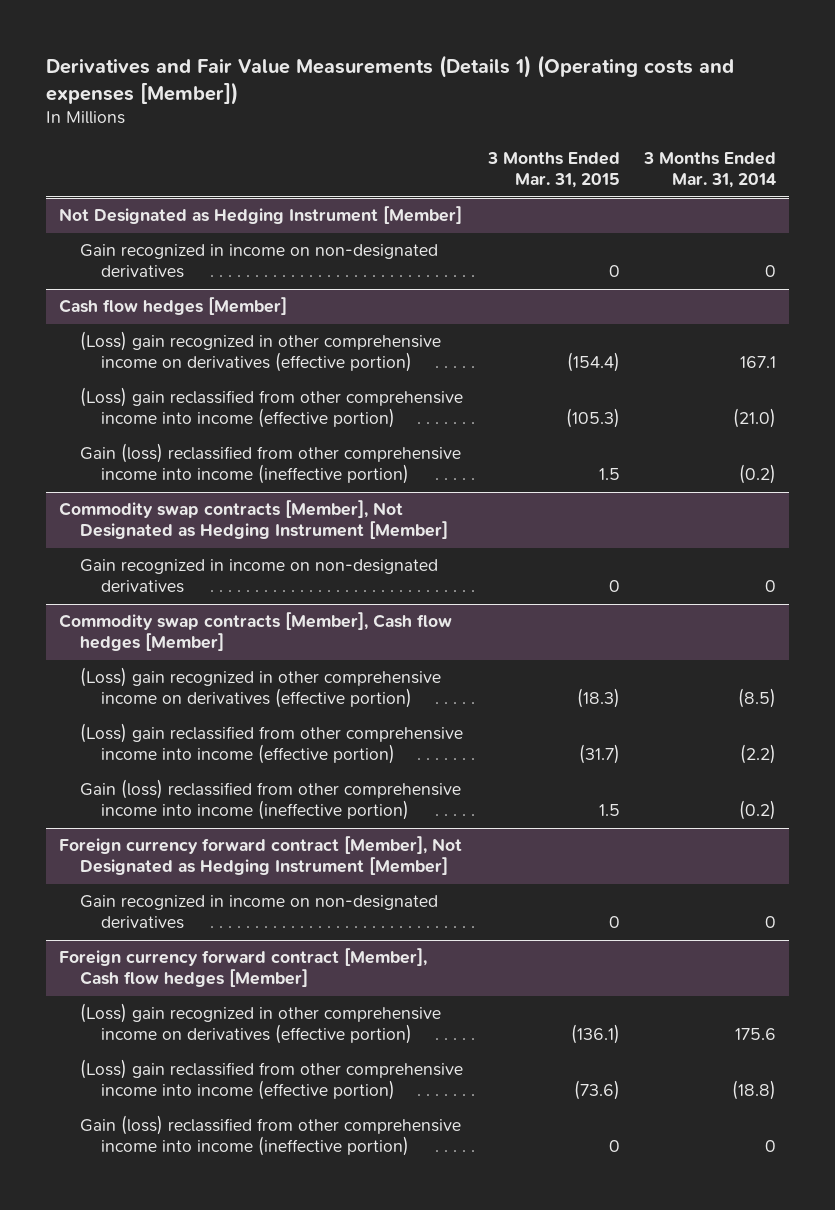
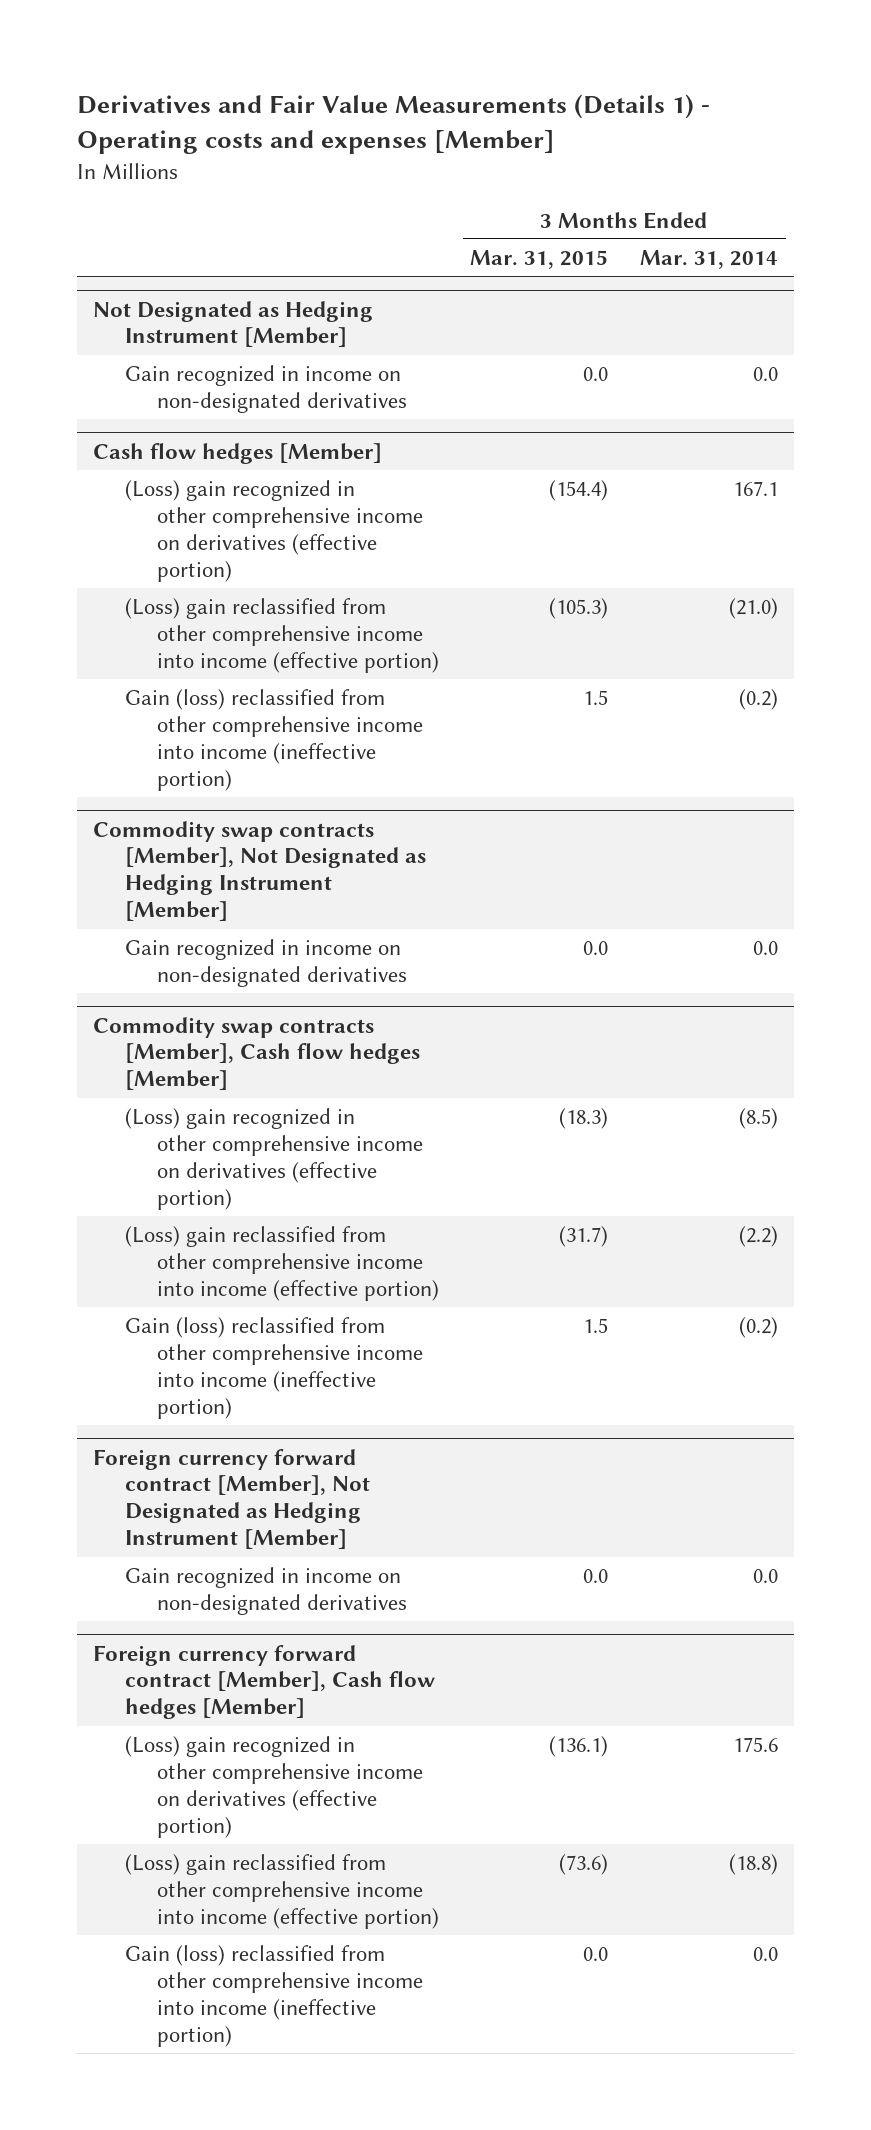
- Derivatives and Fair Value Measurements (Details 1) (Operating costs and expenses [Member])
+ Derivatives and Fair Value Measurements (Details 1) - Operating costs and expenses [Member]
@ Not Designated as Hedging Instrument [Member]
- Gain recognized in income on non-designated derivatives | 0 | 0
+ Gain recognized in income on non-designated derivatives | 0.0 | 0.0
@ Commodity swap contracts [Member], Not Designated as Hedging Instrument [Member]
- Gain recognized in income on non-designated derivatives | 0 | 0
+ Gain recognized in income on non-designated derivatives | 0.0 | 0.0
@ Foreign currency forward contract [Member], Not Designated as Hedging Instrument [Member]
- Gain recognized in income on non-designated derivatives | 0 | 0
+ Gain recognized in income on non-designated derivatives | 0.0 | 0.0
@ Foreign currency forward contract [Member], Cash flow hedges [Member]
- Gain (loss) reclassified from other comprehensive income into income (ineffective portion) | 0 | 0
+ Gain (loss) reclassified from other comprehensive income into income (ineffective portion) | 0.0 | 0.0

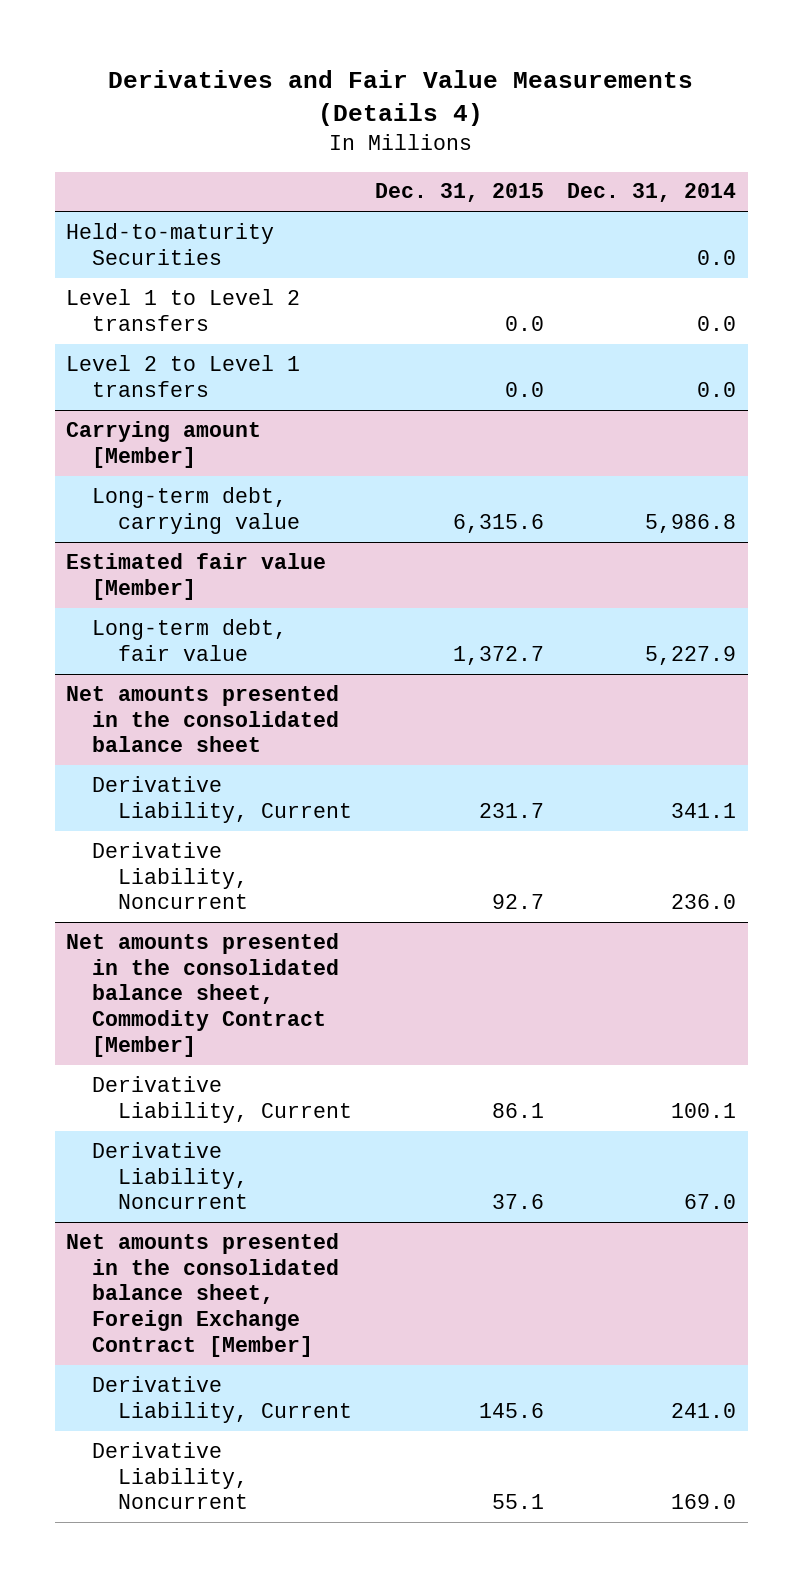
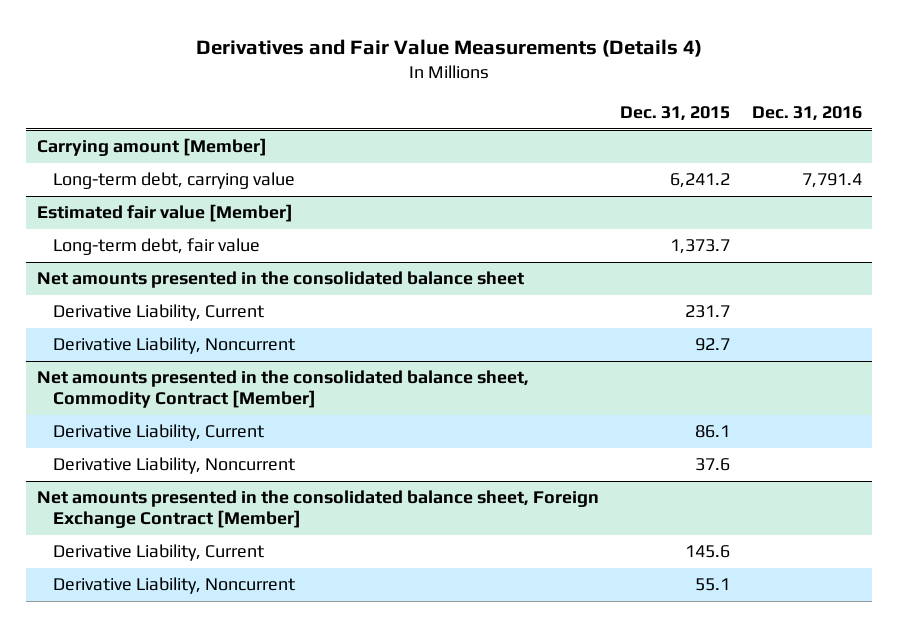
- | Dec. 31, 2015 | Dec. 31, 2014
+ | Dec. 31, 2015 | Dec. 31, 2016
- Held-to-maturity Securities | | 0.0
- Level 1 to Level 2 transfers | 0.0 | 0.0
- Level 2 to Level 1 transfers | 0.0 | 0.0
@ Carrying amount [Member]
- Long-term debt, carrying value | 6,315.6 | 5,986.8
+ Long-term debt, carrying value | 6,241.2 | 7,791.4
@ Estimated fair value [Member]
- Long-term debt, fair value | 1,372.7 | 5,227.9
+ Long-term debt, fair value | 1,373.7 |

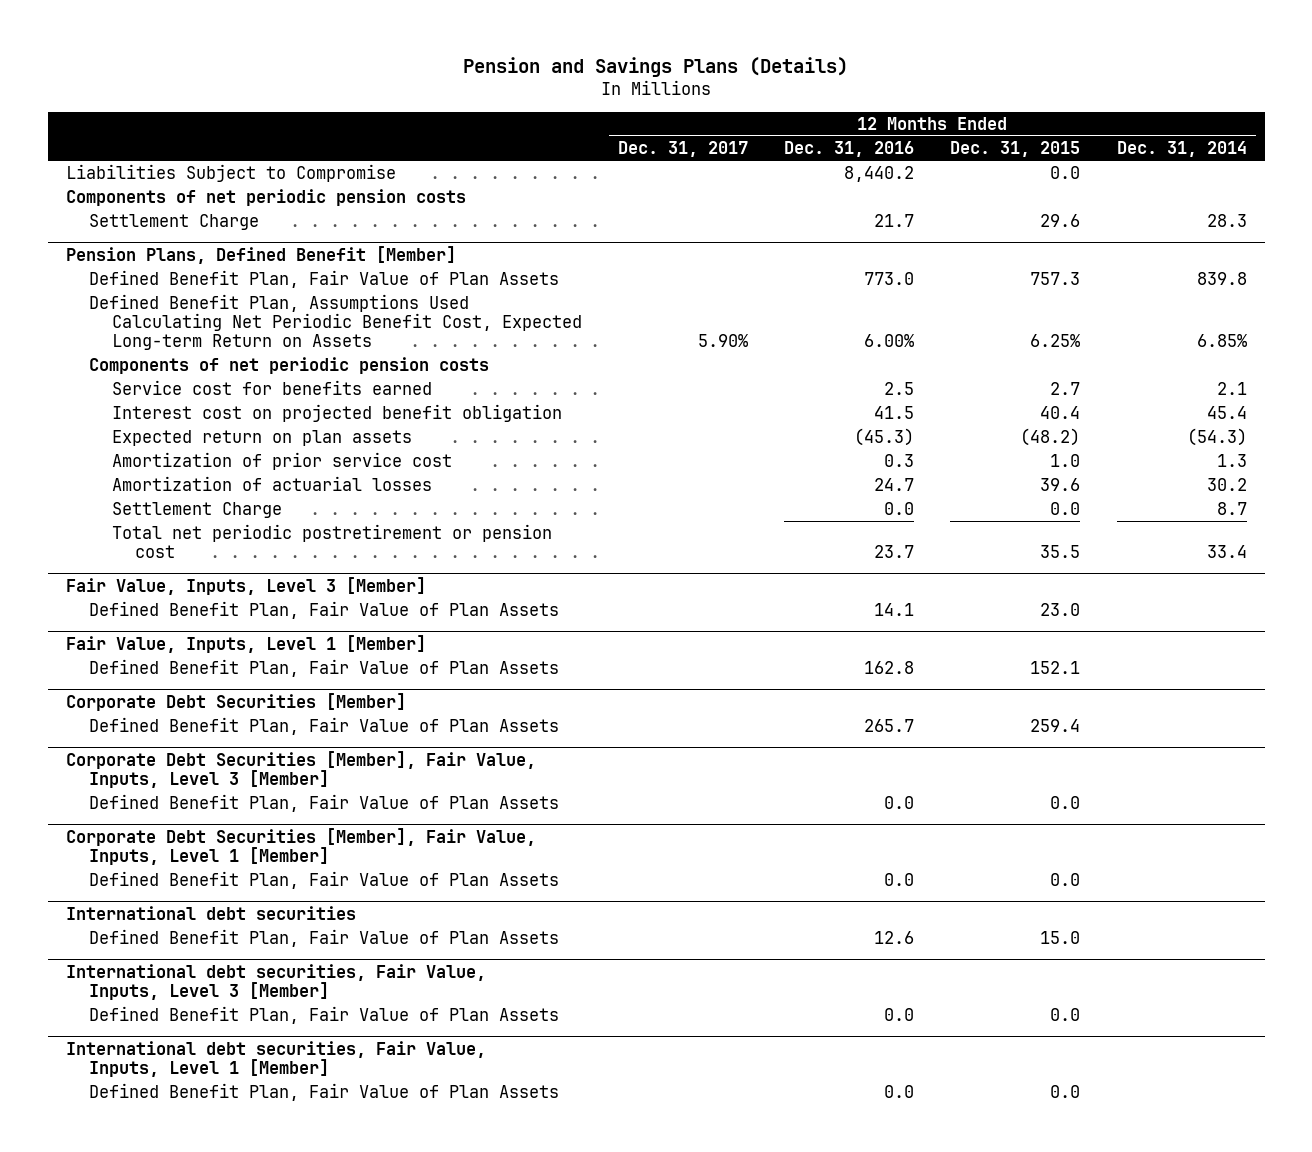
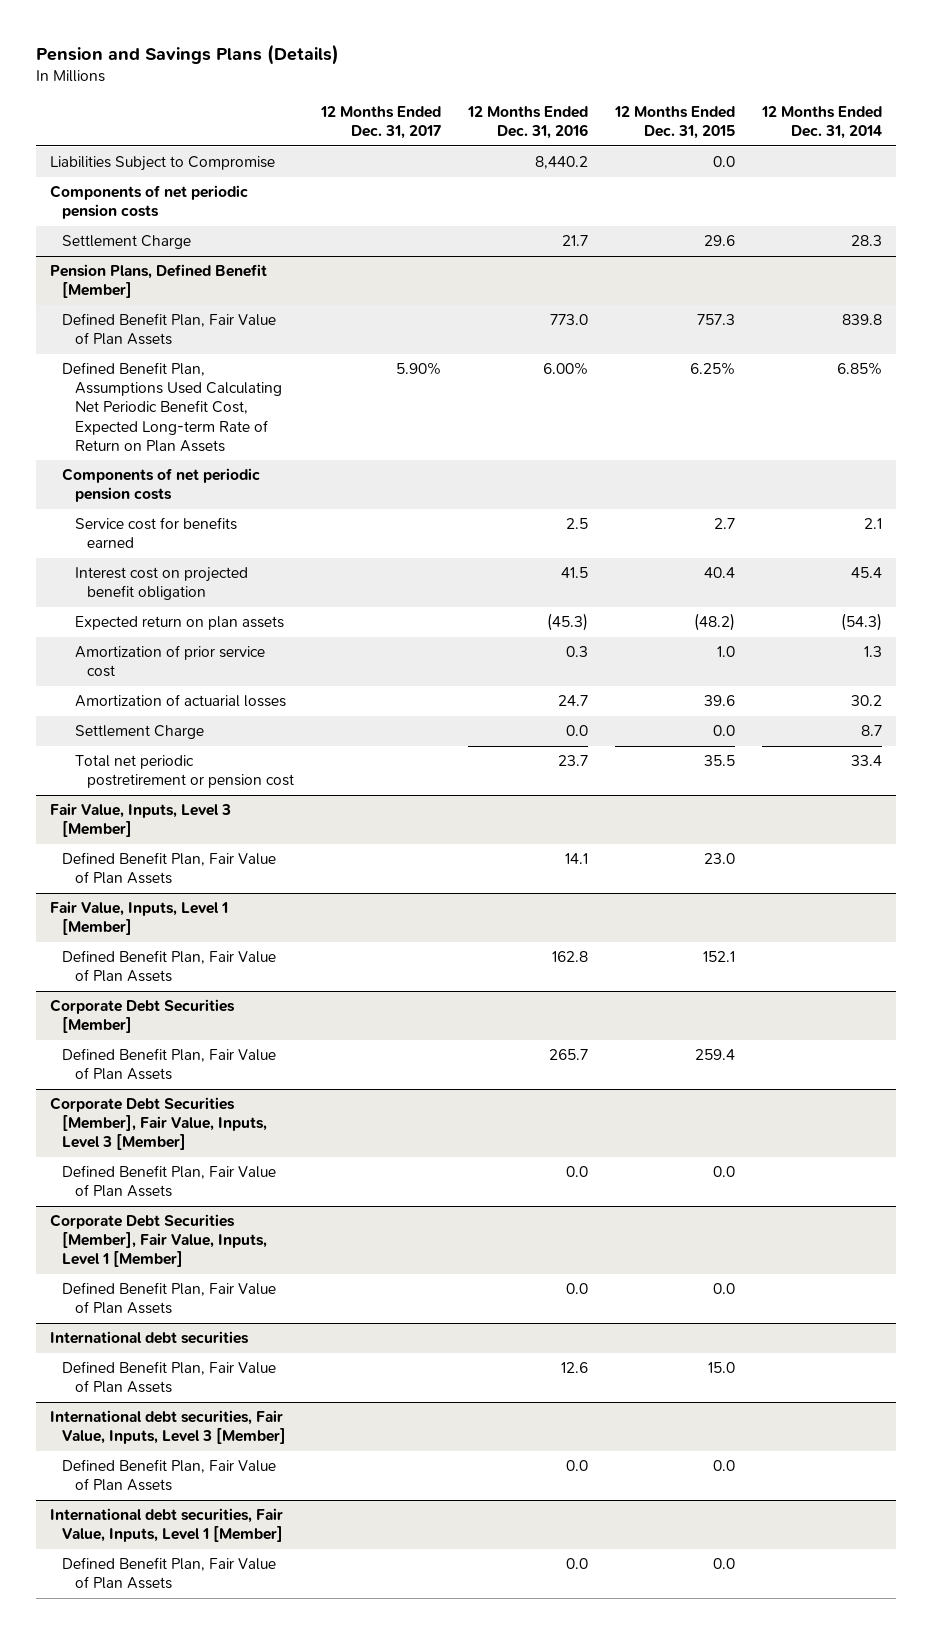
@ Pension Plans, Defined Benefit [Member]
- Defined Benefit Plan, Assumptions Used Calculating Net Periodic Benefit Cost, Expected Long-term Return on Assets | 5.90% | 6.00% | 6.25% | 6.85%
+ Defined Benefit Plan, Assumptions Used Calculating Net Periodic Benefit Cost, Expected Long-term Rate of Return on Plan Assets | 5.90% | 6.00% | 6.25% | 6.85%

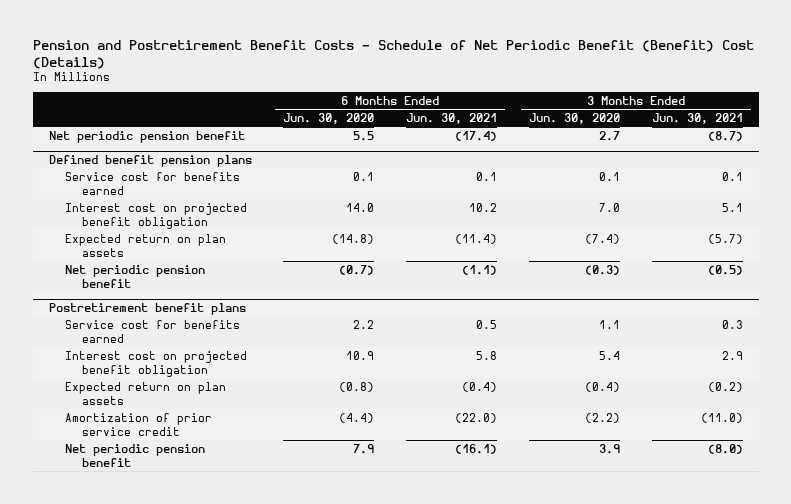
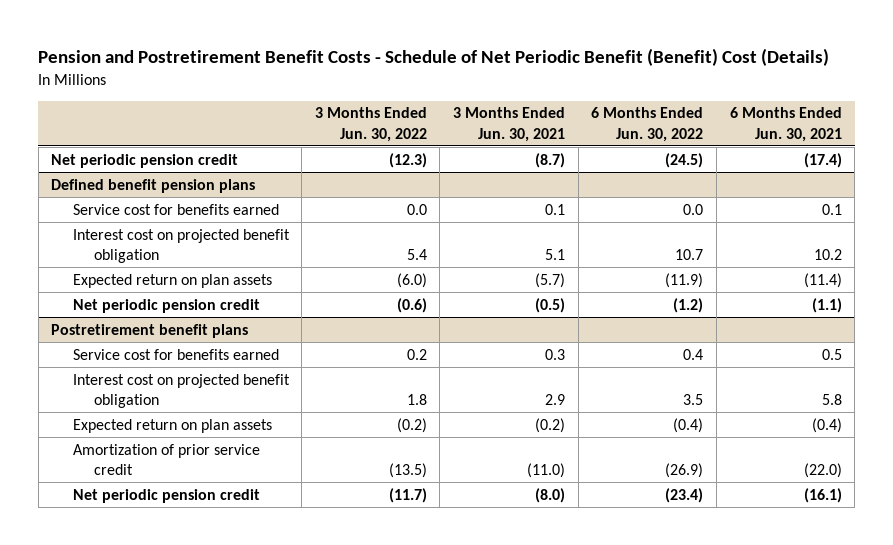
- | 6 Months Ended Jun. 30, 2020 | 6 Months Ended Jun. 30, 2021 | 3 Months Ended Jun. 30, 2020 | 3 Months Ended Jun. 30, 2021
+ | 3 Months Ended Jun. 30, 2022 | 3 Months Ended Jun. 30, 2021 | 6 Months Ended Jun. 30, 2022 | 6 Months Ended Jun. 30, 2021
- Net periodic pension benefit | 5.5 | (17.4) | 2.7 | (8.7)
+ Net periodic pension credit | (12.3) | (8.7) | (24.5) | (17.4)
@ Defined benefit pension plans
- Net periodic pension benefit | (0.7) | (1.1) | (0.3) | (0.5)
+ Net periodic pension credit | (0.6) | (0.5) | (1.2) | (1.1)
@ Postretirement benefit plans
- Net periodic pension benefit | 7.9 | (16.1) | 3.9 | (8.0)
+ Net periodic pension credit | (11.7) | (8.0) | (23.4) | (16.1)

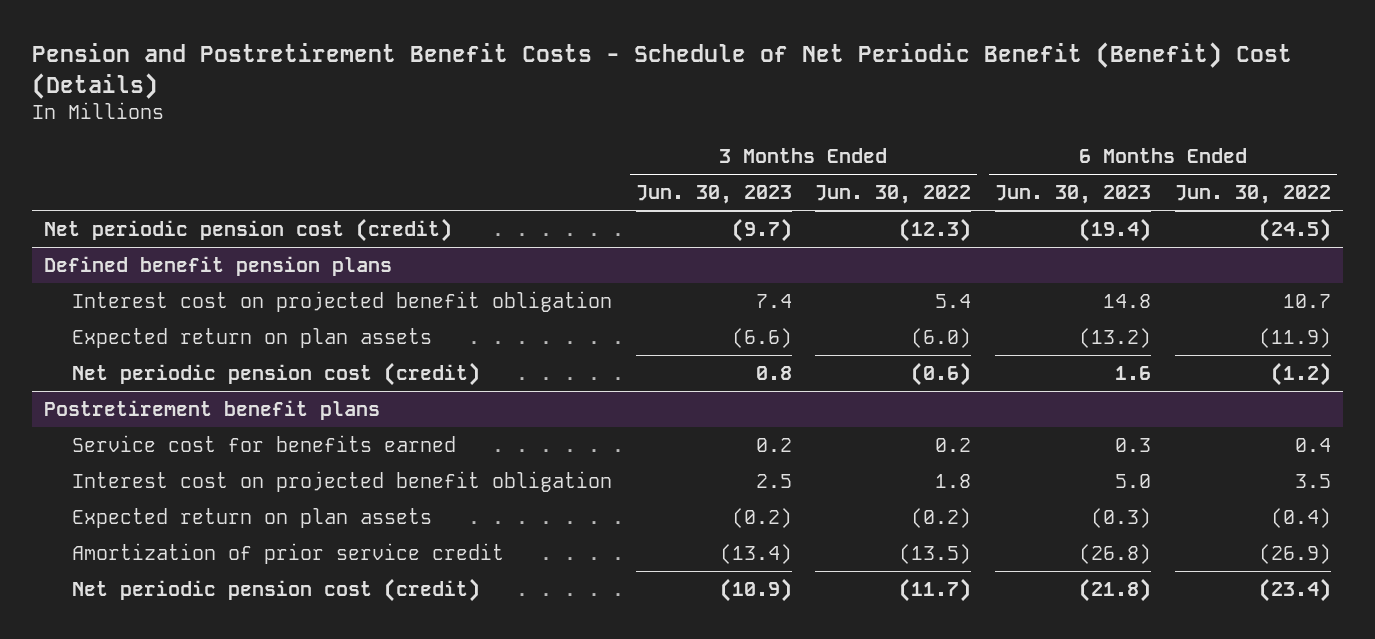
- | 3 Months Ended Jun. 30, 2022 | 3 Months Ended Jun. 30, 2021 | 6 Months Ended Jun. 30, 2022 | 6 Months Ended Jun. 30, 2021
+ | 3 Months Ended Jun. 30, 2023 | 3 Months Ended Jun. 30, 2022 | 6 Months Ended Jun. 30, 2023 | 6 Months Ended Jun. 30, 2022
- Net periodic pension credit | (12.3) | (8.7) | (24.5) | (17.4)
+ Net periodic pension cost (credit) | (9.7) | (12.3) | (19.4) | (24.5)
@ Defined benefit pension plans
- Service cost for benefits earned | 0.0 | 0.1 | 0.0 | 0.1
- Net periodic pension credit | (0.6) | (0.5) | (1.2) | (1.1)
+ Net periodic pension cost (credit) | 0.8 | (0.6) | 1.6 | (1.2)
@ Postretirement benefit plans
- Net periodic pension credit | (11.7) | (8.0) | (23.4) | (16.1)
+ Net periodic pension cost (credit) | (10.9) | (11.7) | (21.8) | (23.4)

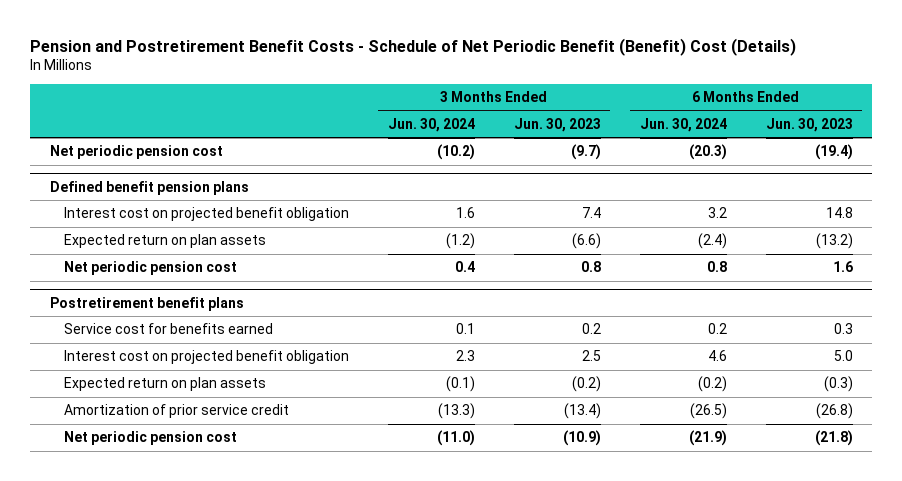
- | 3 Months Ended Jun. 30, 2023 | 3 Months Ended Jun. 30, 2022 | 6 Months Ended Jun. 30, 2023 | 6 Months Ended Jun. 30, 2022
+ | 3 Months Ended Jun. 30, 2024 | 3 Months Ended Jun. 30, 2023 | 6 Months Ended Jun. 30, 2024 | 6 Months Ended Jun. 30, 2023
- Net periodic pension cost (credit) | (9.7) | (12.3) | (19.4) | (24.5)
+ Net periodic pension cost | (10.2) | (9.7) | (20.3) | (19.4)
@ Defined benefit pension plans
- Net periodic pension cost (credit) | 0.8 | (0.6) | 1.6 | (1.2)
+ Net periodic pension cost | 0.4 | 0.8 | 0.8 | 1.6
@ Postretirement benefit plans
- Net periodic pension cost (credit) | (10.9) | (11.7) | (21.8) | (23.4)
+ Net periodic pension cost | (11.0) | (10.9) | (21.9) | (21.8)

